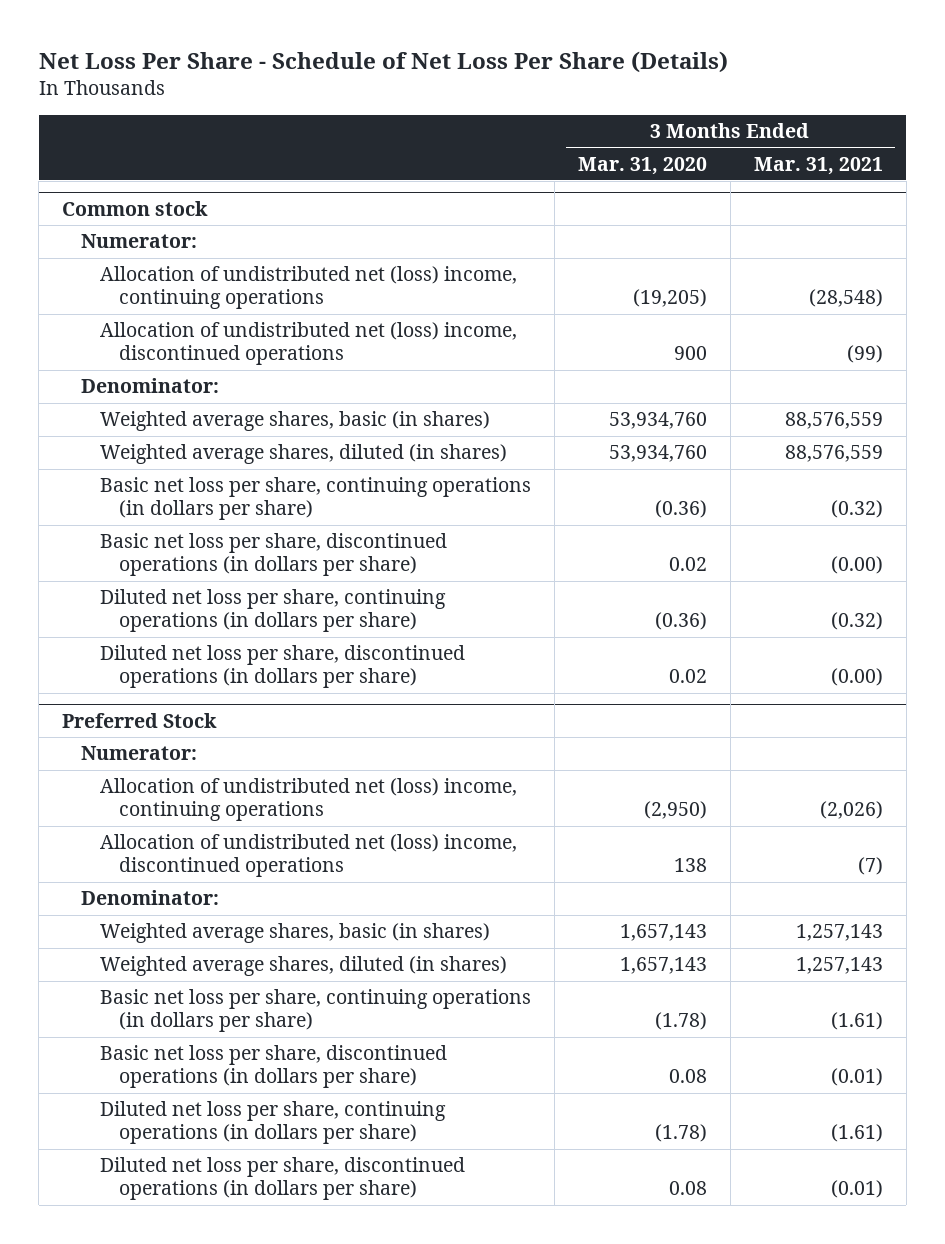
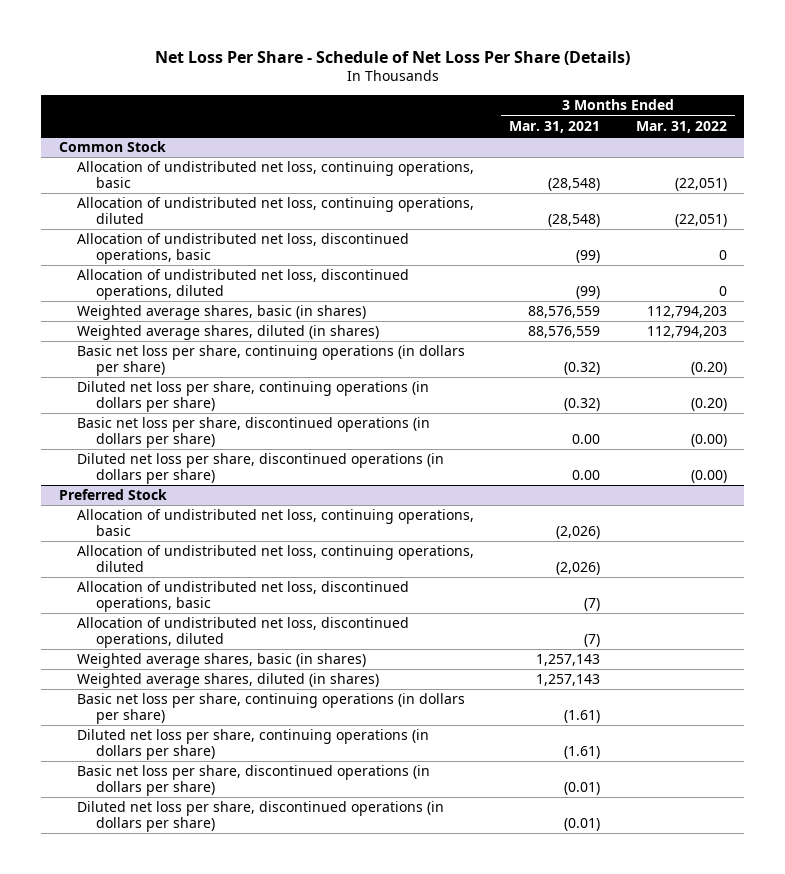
- | 3 Months Ended Mar. 31, 2020 | 3 Months Ended Mar. 31, 2021
+ | 3 Months Ended Mar. 31, 2021 | 3 Months Ended Mar. 31, 2022
- Common stock
- Numerator:
- Allocation of undistributed net (loss) income, continuing operations | (19,205) | (28,548)
- Allocation of undistributed net (loss) income, discontinued operations | 900 | (99)
- Denominator:
+ Common Stock
+ Allocation of undistributed net loss, continuing operations, basic | (28,548) | (22,051)
+ Allocation of undistributed net loss, continuing operations, diluted | (28,548) | (22,051)
+ Allocation of undistributed net loss, discontinued operations, basic | (99) | 0
+ Allocation of undistributed net loss, discontinued operations, diluted | (99) | 0
- Basic net loss per share, discontinued operations (in dollars per share) | 0.02 | (0.00)
- Diluted net loss per share, discontinued operations (in dollars per share) | 0.02 | (0.00)
+ Basic net loss per share, discontinued operations (in dollars per share) | 0.00 | (0.00)
+ Diluted net loss per share, discontinued operations (in dollars per share) | 0.00 | (0.00)
@ Preferred Stock
- Numerator:
- Allocation of undistributed net (loss) income, continuing operations | (2,950) | (2,026)
- Allocation of undistributed net (loss) income, discontinued operations | 138 | (7)
- Denominator:
+ Allocation of undistributed net loss, continuing operations, basic | (2,026) |
+ Allocation of undistributed net loss, continuing operations, diluted | (2,026) |
+ Allocation of undistributed net loss, discontinued operations, basic | (7) |
+ Allocation of undistributed net loss, discontinued operations, diluted | (7) |
moved down: Basic net loss per share, discontinued operations (in dollars per share) | (0.01) |

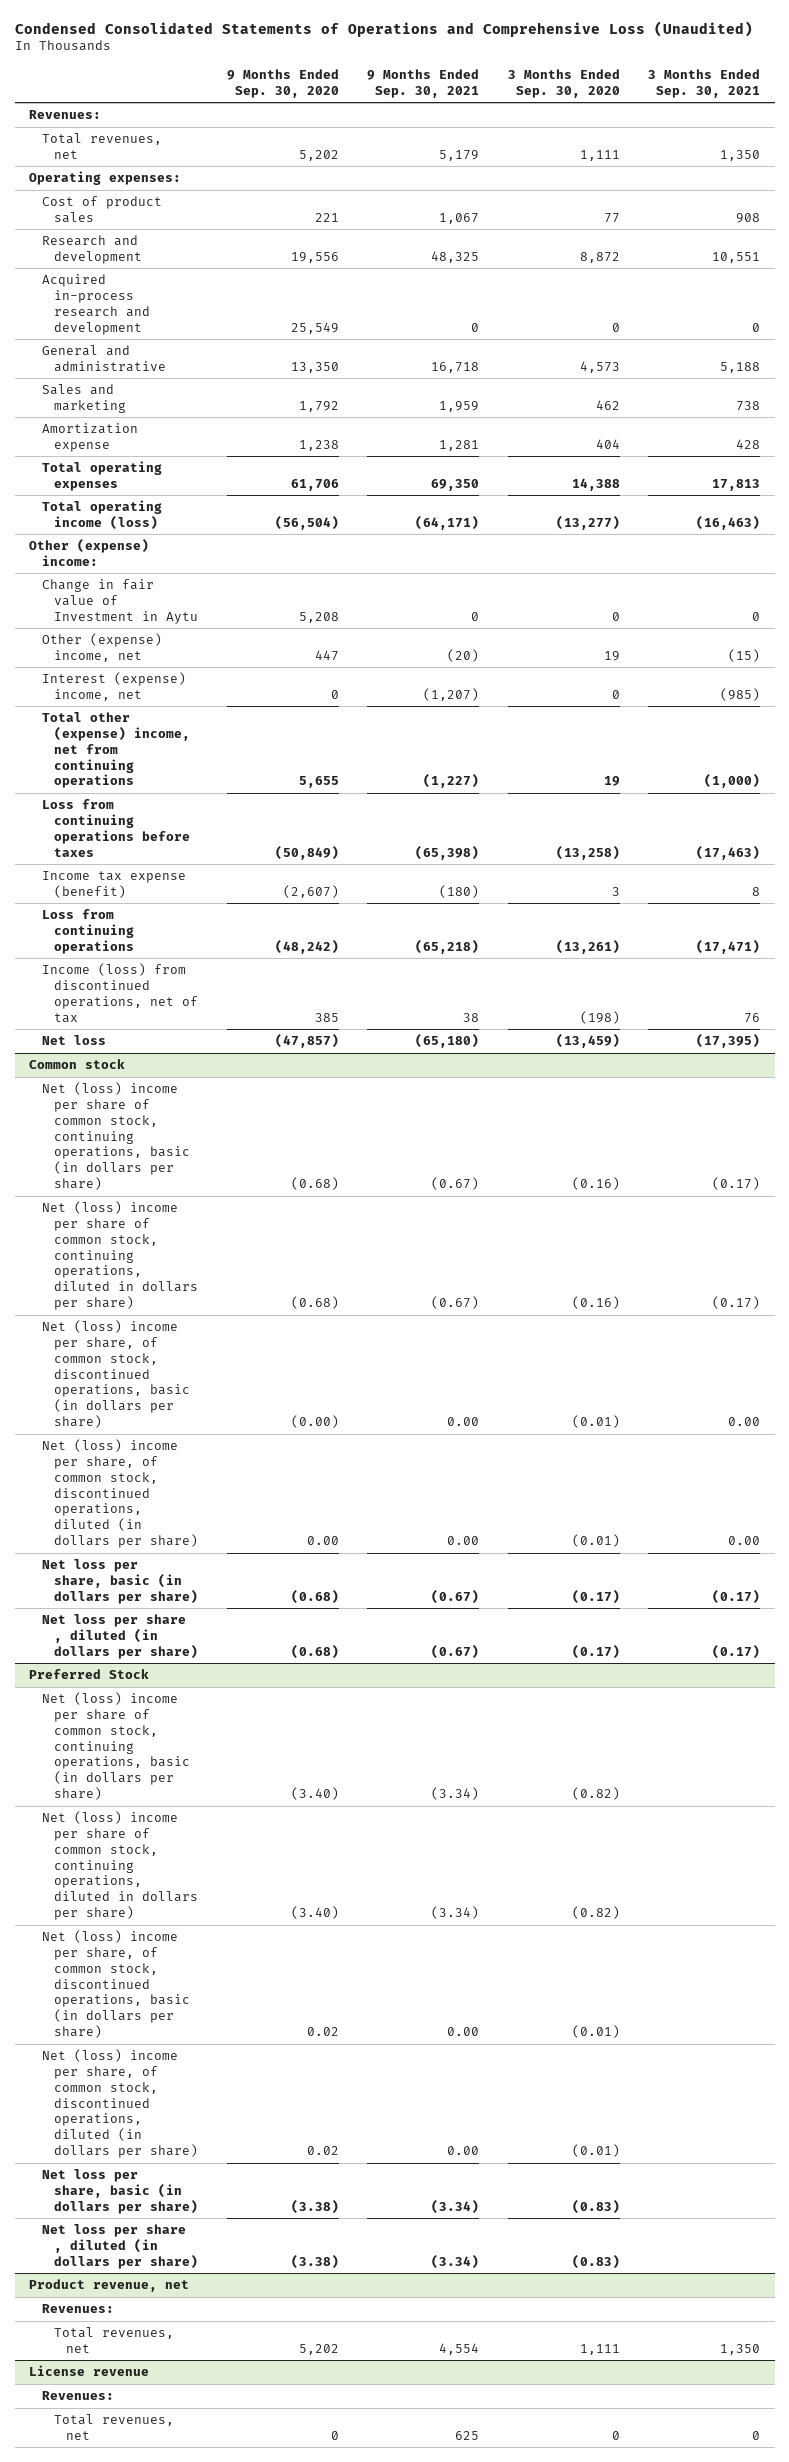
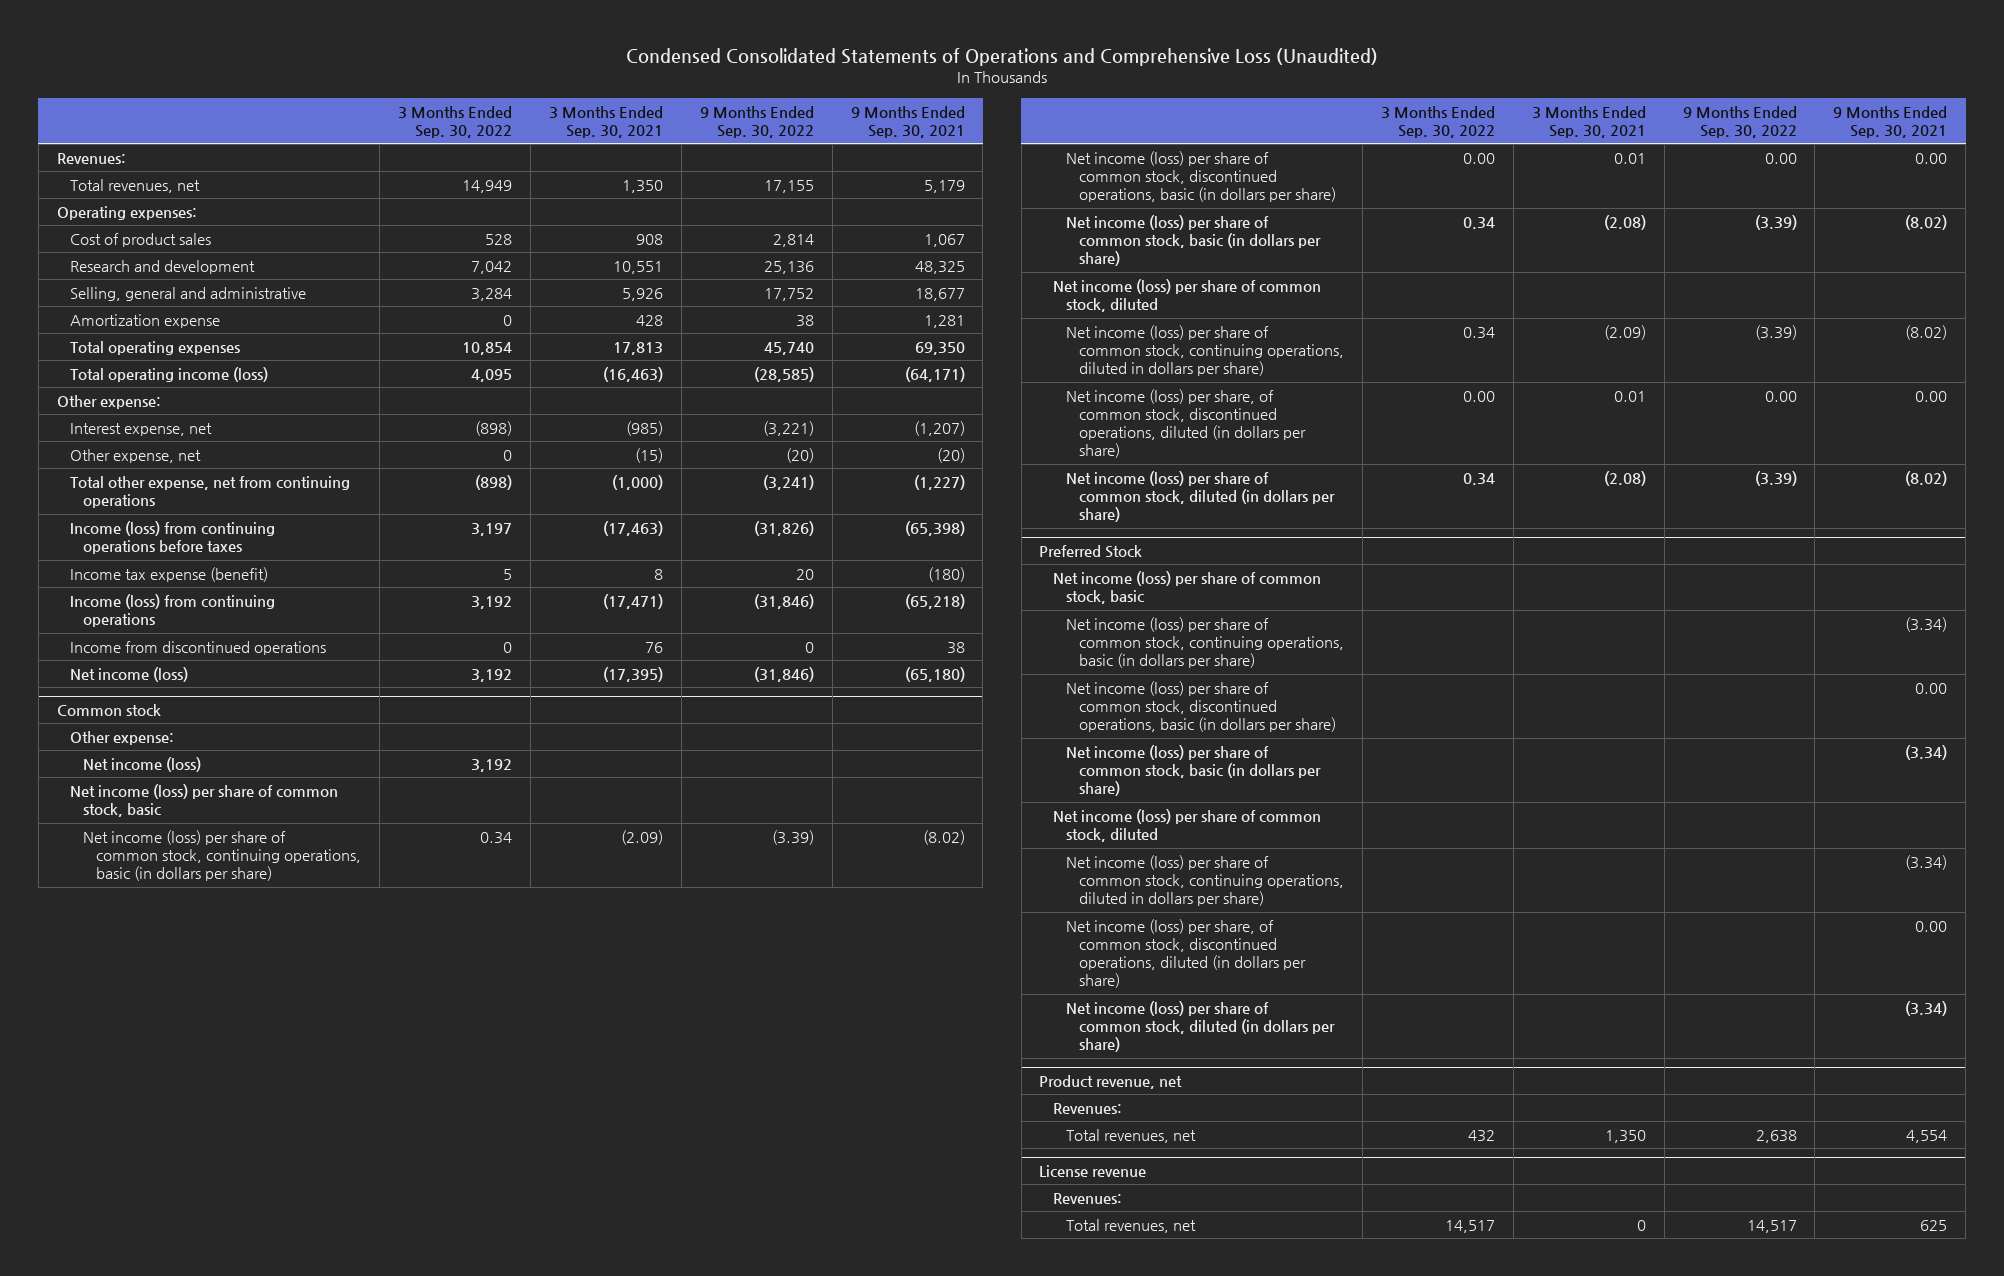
- | 9 Months Ended Sep. 30, 2020 | 9 Months Ended Sep. 30, 2021 | 3 Months Ended Sep. 30, 2020 | 3 Months Ended Sep. 30, 2021
+ | 3 Months Ended Sep. 30, 2022 | 3 Months Ended Sep. 30, 2021 | 9 Months Ended Sep. 30, 2022 | 9 Months Ended Sep. 30, 2021
- Acquired in-process research and development | 25,549 | 0 | 0 | 0
- General and administrative | 13,350 | 16,718 | 4,573 | 5,188
- Sales and marketing | 1,792 | 1,959 | 462 | 738
+ Selling, general and administrative | 3,284 | 5,926 | 17,752 | 18,677
- Other (expense) income:
- Change in fair value of Investment in Aytu | 5,208 | 0 | 0 | 0
- Other (expense) income, net | 447 | (20) | 19 | (15)
- Interest (expense) income, net | 0 | (1,207) | 0 | (985)
- Total other (expense) income, net from continuing operations | 5,655 | (1,227) | 19 | (1,000)
- Loss from continuing operations before taxes | (50,849) | (65,398) | (13,258) | (17,463)
+ Other expense:
+ Interest expense, net | (898) | (985) | (3,221) | (1,207)
+ Other expense, net | 0 | (15) | (20) | (20)
+ Total other expense, net from continuing operations | (898) | (1,000) | (3,241) | (1,227)
+ Income (loss) from continuing operations before taxes | 3,197 | (17,463) | (31,826) | (65,398)
- Loss from continuing operations | (48,242) | (65,218) | (13,261) | (17,471)
- Income (loss) from discontinued operations, net of tax | 385 | 38 | (198) | 76
- Net loss | (47,857) | (65,180) | (13,459) | (17,395)
+ Income (loss) from continuing operations | 3,192 | (17,471) | (31,846) | (65,218)
+ Income from discontinued operations | 0 | 76 | 0 | 38
+ Net income (loss) | 3,192 | (17,395) | (31,846) | (65,180)
@ Common stock
- Net (loss) income per share of common stock, continuing operations, basic (in dollars per share) | (0.68) | (0.67) | (0.16) | (0.17)
- Net (loss) income per share of common stock, continuing operations, diluted in dollars per share) | (0.68) | (0.67) | (0.16) | (0.17)
- Net (loss) income per share, of common stock, discontinued operations, basic (in dollars per share) | (0.00) | 0.00 | (0.01) | 0.00
- Net (loss) income per share, of common stock, discontinued operations, diluted (in dollars per share) | 0.00 | 0.00 | (0.01) | 0.00
- Net loss per share, basic (in dollars per share) | (0.68) | (0.67) | (0.17) | (0.17)
- Net loss per share , diluted (in dollars per share) | (0.68) | (0.67) | (0.17) | (0.17)
+ Other expense:
+ Net income (loss) | 3,192 | | |
+ Net income (loss) per share of common stock, basic
+ Net income (loss) per share of common stock, continuing operations, basic (in dollars per share) | 0.34 | (2.09) | (3.39) | (8.02)
+ Net income (loss) per share of common stock, discontinued operations, basic (in dollars per share) | 0.00 | 0.01 | 0.00 | 0.00
+ Net income (loss) per share of common stock, basic (in dollars per share) | 0.34 | (2.08) | (3.39) | (8.02)
+ Net income (loss) per share of common stock, diluted
+ Net income (loss) per share of common stock, continuing operations, diluted in dollars per share) | 0.34 | (2.09) | (3.39) | (8.02)
+ Net income (loss) per share, of common stock, discontinued operations, diluted (in dollars per share) | 0.00 | 0.01 | 0.00 | 0.00
+ Net income (loss) per share of common stock, diluted (in dollars per share) | 0.34 | (2.08) | (3.39) | (8.02)
@ Preferred Stock
- Net (loss) income per share of common stock, continuing operations, basic (in dollars per share) | (3.40) | (3.34) | (0.82) |
- Net (loss) income per share of common stock, continuing operations, diluted in dollars per share) | (3.40) | (3.34) | (0.82) |
- Net (loss) income per share, of common stock, discontinued operations, basic (in dollars per share) | 0.02 | 0.00 | (0.01) |
- Net (loss) income per share, of common stock, discontinued operations, diluted (in dollars per share) | 0.02 | 0.00 | (0.01) |
- Net loss per share, basic (in dollars per share) | (3.38) | (3.34) | (0.83) |
- Net loss per share , diluted (in dollars per share) | (3.38) | (3.34) | (0.83) |
+ Net income (loss) per share of common stock, basic
+ Net income (loss) per share of common stock, continuing operations, basic (in dollars per share) | | | | (3.34)
+ Net income (loss) per share of common stock, discontinued operations, basic (in dollars per share) | | | | 0.00
+ Net income (loss) per share of common stock, basic (in dollars per share) | | | | (3.34)
+ Net income (loss) per share of common stock, diluted
+ Net income (loss) per share of common stock, continuing operations, diluted in dollars per share) | | | | (3.34)
+ Net income (loss) per share, of common stock, discontinued operations, diluted (in dollars per share) | | | | 0.00
+ Net income (loss) per share of common stock, diluted (in dollars per share) | | | | (3.34)

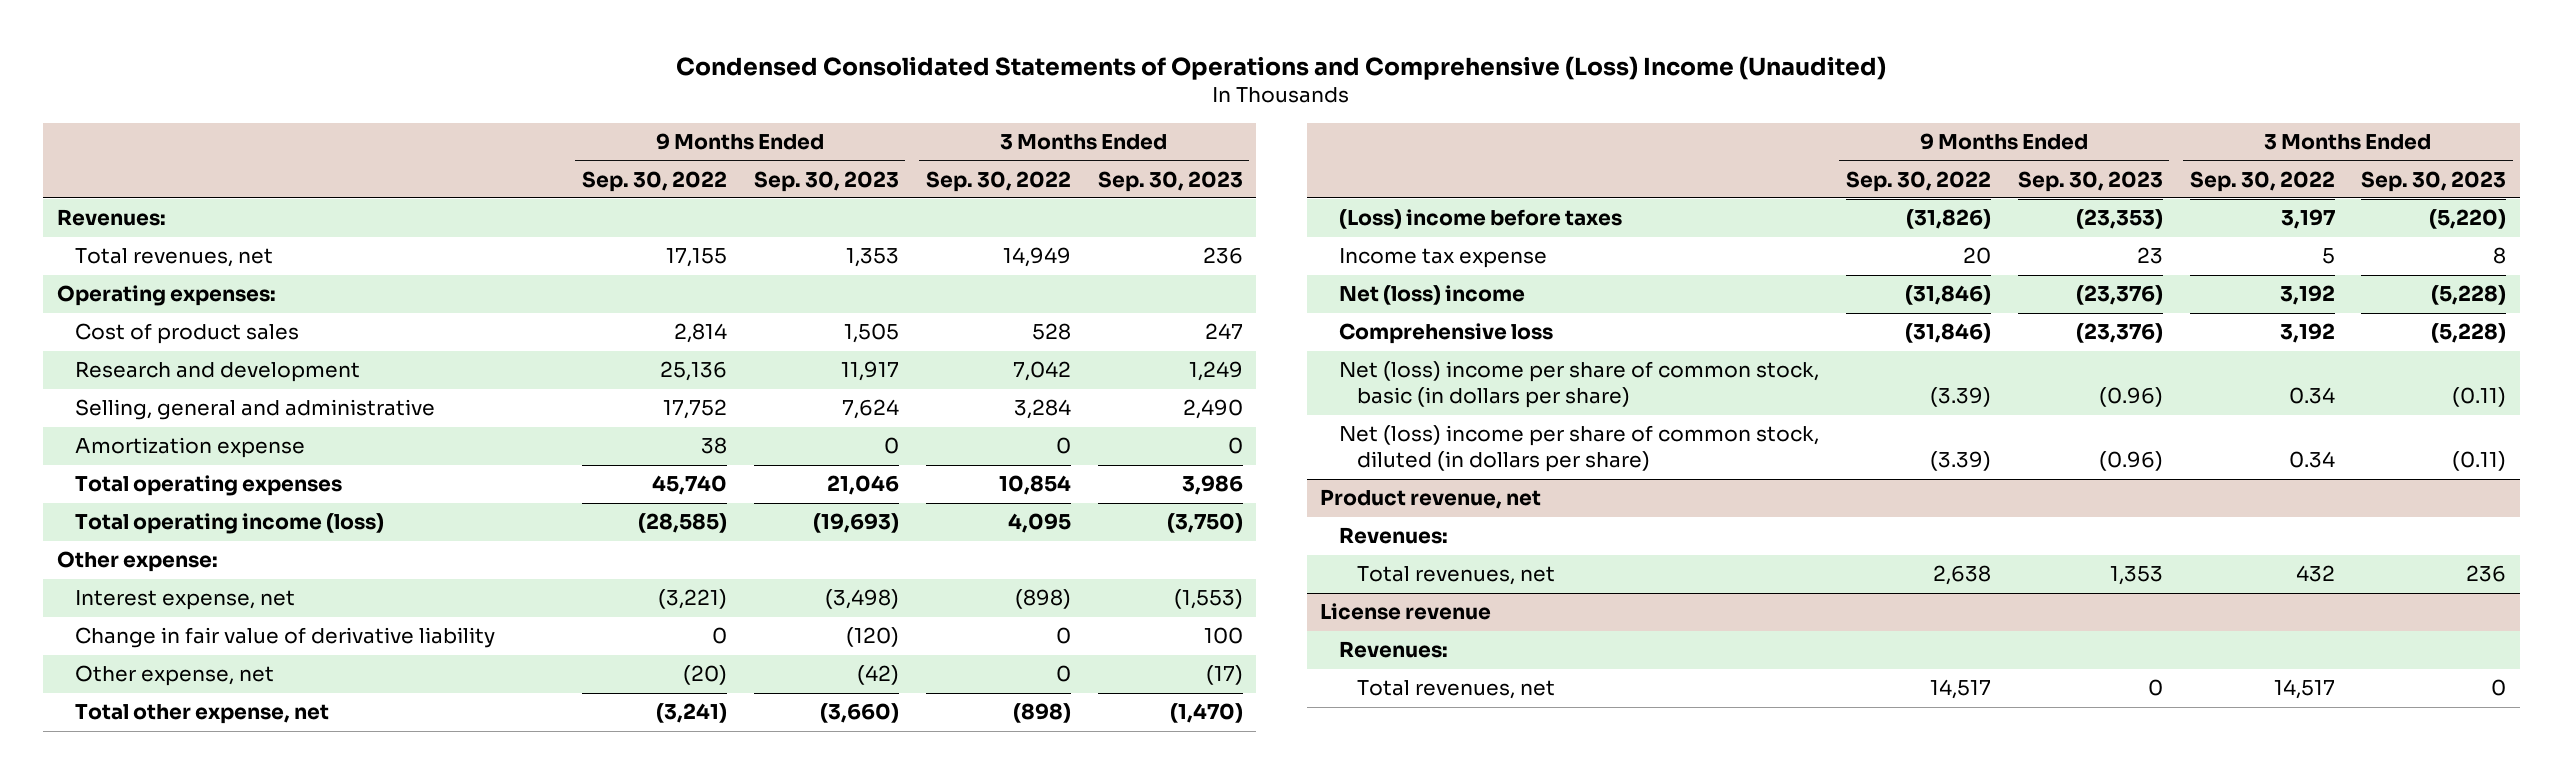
- Condensed Consolidated Statements of Operations and Comprehensive Loss (Unaudited)
+ Condensed Consolidated Statements of Operations and Comprehensive (Loss) Income (Unaudited)
- | 3 Months Ended Sep. 30, 2022 | 3 Months Ended Sep. 30, 2021 | 9 Months Ended Sep. 30, 2022 | 9 Months Ended Sep. 30, 2021
+ | 9 Months Ended Sep. 30, 2022 | 9 Months Ended Sep. 30, 2023 | 3 Months Ended Sep. 30, 2022 | 3 Months Ended Sep. 30, 2023
+ Change in fair value of derivative liability | 0 | (120) | 0 | 100
- Total other expense, net from continuing operations | (898) | (1,000) | (3,241) | (1,227)
- Income (loss) from continuing operations before taxes | 3,197 | (17,463) | (31,826) | (65,398)
- Income tax expense (benefit) | 5 | 8 | 20 | (180)
- Income (loss) from continuing operations | 3,192 | (17,471) | (31,846) | (65,218)
- Income from discontinued operations | 0 | 76 | 0 | 38
- Net income (loss) | 3,192 | (17,395) | (31,846) | (65,180)
- Common stock
- Other expense:
- Net income (loss) | 3,192 | | |
- Net income (loss) per share of common stock, basic
- Net income (loss) per share of common stock, continuing operations, basic (in dollars per share) | 0.34 | (2.09) | (3.39) | (8.02)
- Net income (loss) per share of common stock, discontinued operations, basic (in dollars per share) | 0.00 | 0.01 | 0.00 | 0.00
- Net income (loss) per share of common stock, basic (in dollars per share) | 0.34 | (2.08) | (3.39) | (8.02)
- Net income (loss) per share of common stock, diluted
- Net income (loss) per share of common stock, continuing operations, diluted in dollars per share) | 0.34 | (2.09) | (3.39) | (8.02)
- Net income (loss) per share, of common stock, discontinued operations, diluted (in dollars per share) | 0.00 | 0.01 | 0.00 | 0.00
- Net income (loss) per share of common stock, diluted (in dollars per share) | 0.34 | (2.08) | (3.39) | (8.02)
- Preferred Stock
- Net income (loss) per share of common stock, basic
- Net income (loss) per share of common stock, continuing operations, basic (in dollars per share) | | | | (3.34)
- Net income (loss) per share of common stock, discontinued operations, basic (in dollars per share) | | | | 0.00
- Net income (loss) per share of common stock, basic (in dollars per share) | | | | (3.34)
- Net income (loss) per share of common stock, diluted
- Net income (loss) per share of common stock, continuing operations, diluted in dollars per share) | | | | (3.34)
- Net income (loss) per share, of common stock, discontinued operations, diluted (in dollars per share) | | | | 0.00
- Net income (loss) per share of common stock, diluted (in dollars per share) | | | | (3.34)
+ Total other expense, net | (3,241) | (3,660) | (898) | (1,470)
+ (Loss) income before taxes | (31,826) | (23,353) | 3,197 | (5,220)
+ Income tax expense | 20 | 23 | 5 | 8
+ Net (loss) income | (31,846) | (23,376) | 3,192 | (5,228)
+ Comprehensive loss | (31,846) | (23,376) | 3,192 | (5,228)
+ Net (loss) income per share of common stock, basic (in dollars per share) | (3.39) | (0.96) | 0.34 | (0.11)
+ Net (loss) income per share of common stock, diluted (in dollars per share) | (3.39) | (0.96) | 0.34 | (0.11)

